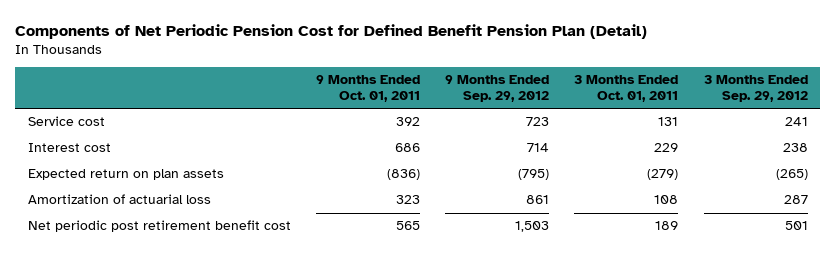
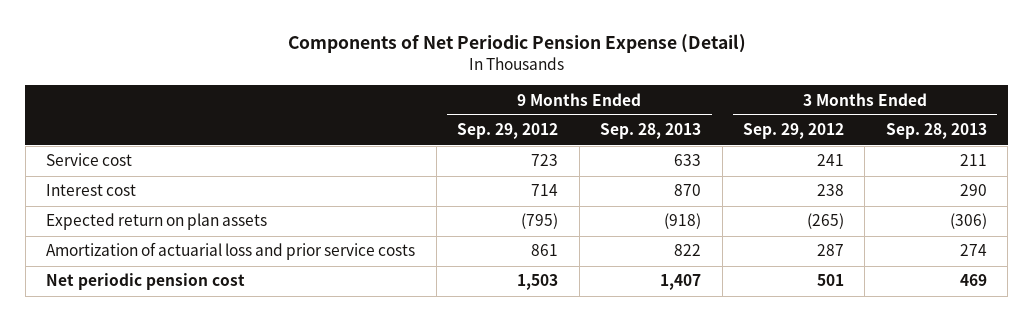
- Components of Net Periodic Pension Cost for Defined Benefit Pension Plan (Detail)
+ Components of Net Periodic Pension Expense (Detail)
- | 9 Months Ended Oct. 01, 2011 | 9 Months Ended Sep. 29, 2012 | 3 Months Ended Oct. 01, 2011 | 3 Months Ended Sep. 29, 2012
+ | 9 Months Ended Sep. 29, 2012 | 9 Months Ended Sep. 28, 2013 | 3 Months Ended Sep. 29, 2012 | 3 Months Ended Sep. 28, 2013
- Amortization of actuarial loss | 323 | 861 | 108 | 287
- Net periodic post retirement benefit cost | 565 | 1,503 | 189 | 501
+ Amortization of actuarial loss and prior service costs | 861 | 822 | 287 | 274
+ Net periodic pension cost | 1,503 | 1,407 | 501 | 469

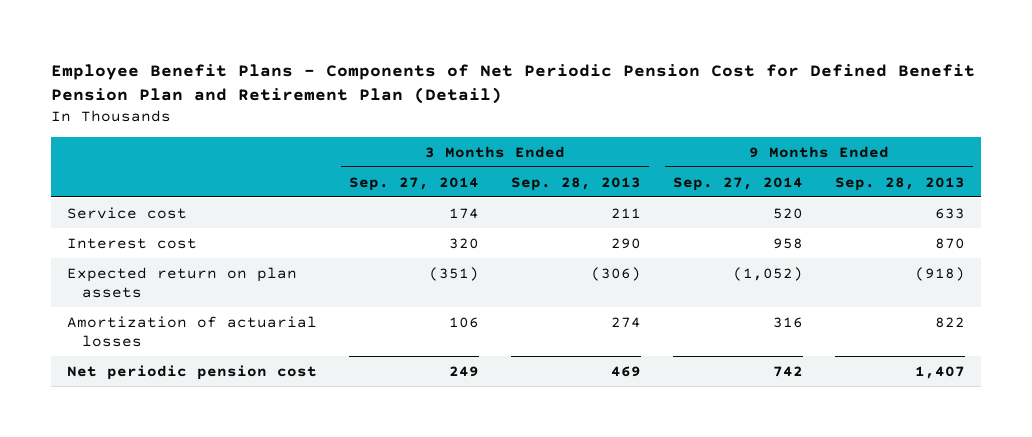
- Components of Net Periodic Pension Expense (Detail)
+ Employee Benefit Plans - Components of Net Periodic Pension Cost for Defined Benefit Pension Plan and Retirement Plan (Detail)
- | 9 Months Ended Sep. 29, 2012 | 9 Months Ended Sep. 28, 2013 | 3 Months Ended Sep. 29, 2012 | 3 Months Ended Sep. 28, 2013
+ | 3 Months Ended Sep. 27, 2014 | 3 Months Ended Sep. 28, 2013 | 9 Months Ended Sep. 27, 2014 | 9 Months Ended Sep. 28, 2013
- Amortization of actuarial loss and prior service costs | 861 | 822 | 287 | 274
+ Amortization of actuarial losses | 106 | 274 | 316 | 822

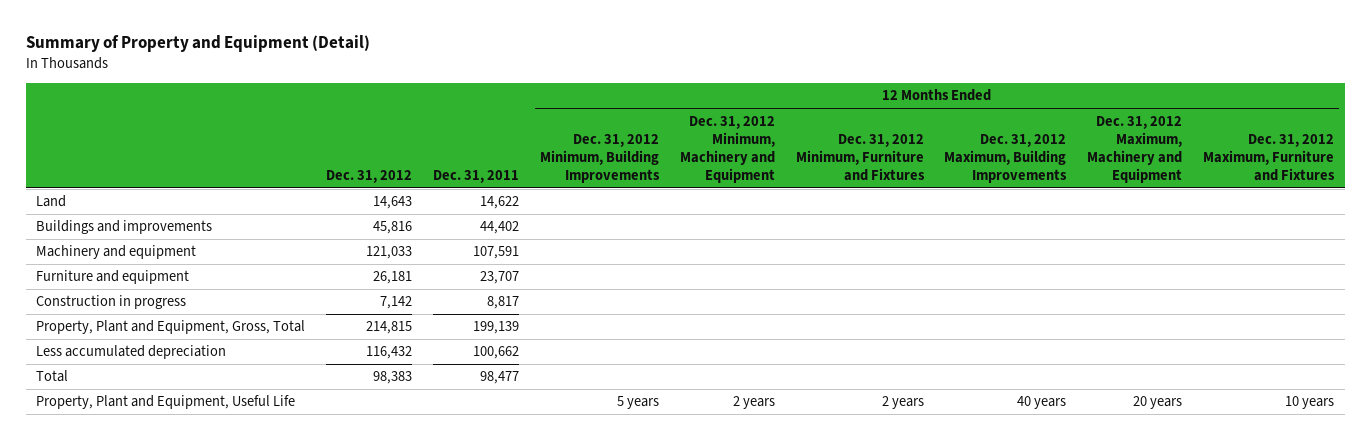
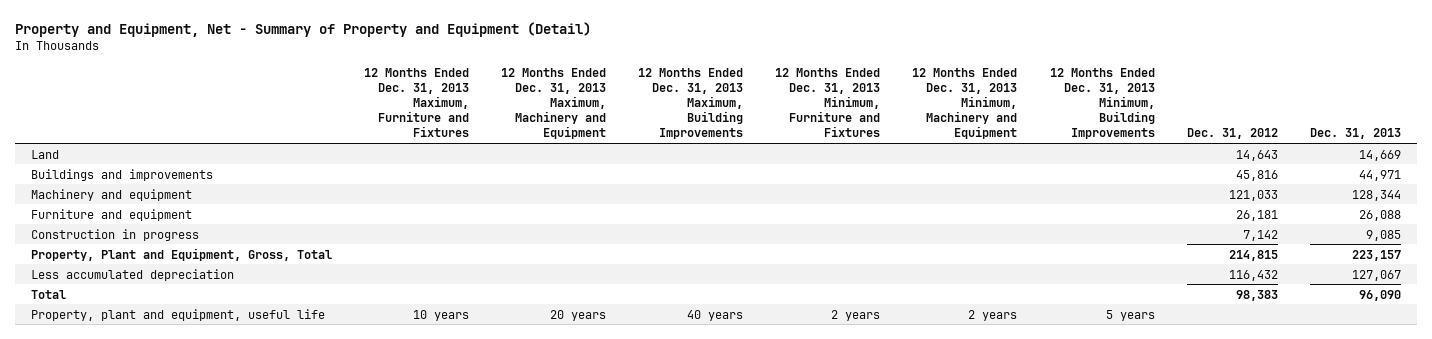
- Summary of Property and Equipment (Detail)
+ Property and Equipment, Net - Summary of Property and Equipment (Detail)
- | Dec. 31, 2012 | Dec. 31, 2011 | 12 Months Ended Dec. 31, 2012 Minimum, Building Improvements | 12 Months Ended Dec. 31, 2012 Minimum, Machinery and Equipment | 12 Months Ended Dec. 31, 2012 Minimum, Furniture and Fixtures | 12 Months Ended Dec. 31, 2012 Maximum, Building Improvements | 12 Months Ended Dec. 31, 2012 Maximum, Machinery and Equipment | 12 Months Ended Dec. 31, 2012 Maximum, Furniture and Fixtures
+ | 12 Months Ended Dec. 31, 2013 Maximum, Furniture and Fixtures | 12 Months Ended Dec. 31, 2013 Maximum, Machinery and Equipment | 12 Months Ended Dec. 31, 2013 Maximum, Building Improvements | 12 Months Ended Dec. 31, 2013 Minimum, Furniture and Fixtures | 12 Months Ended Dec. 31, 2013 Minimum, Machinery and Equipment | 12 Months Ended Dec. 31, 2013 Minimum, Building Improvements | Dec. 31, 2012 | Dec. 31, 2013
- Property, Plant and Equipment, Useful Life | | | 5 years | 2 years | 2 years | 40 years | 20 years | 10 years
+ Property, plant and equipment, useful life | 10 years | 20 years | 40 years | 2 years | 2 years | 5 years | |

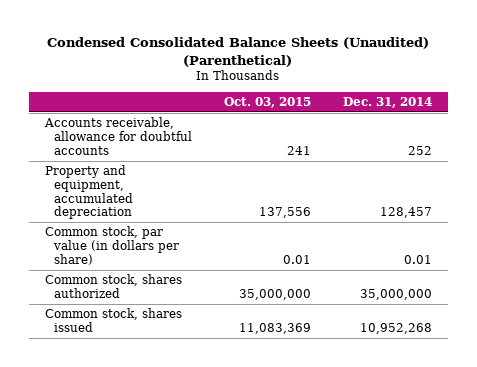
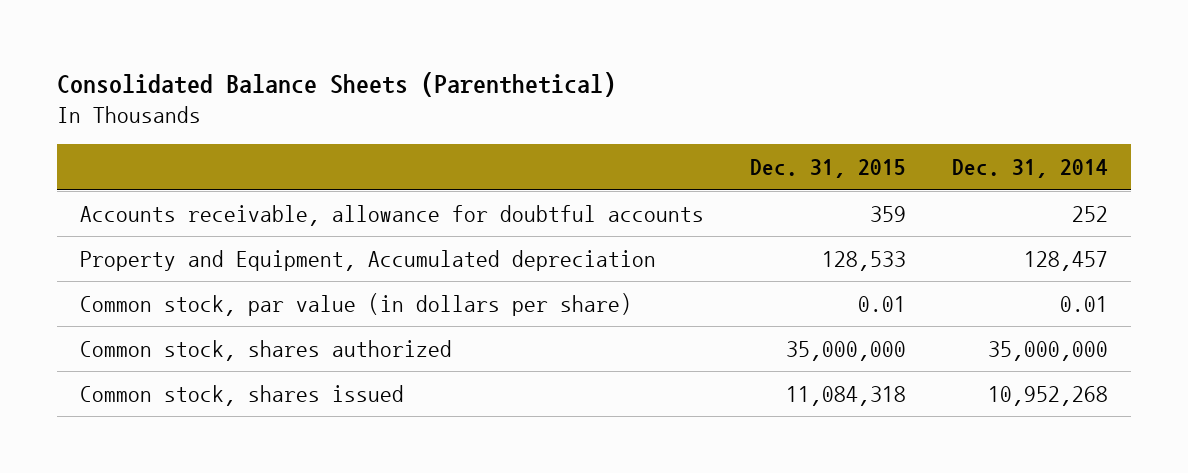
- Condensed Consolidated Balance Sheets (Unaudited) (Parenthetical)
+ Consolidated Balance Sheets (Parenthetical)
- | Oct. 03, 2015 | Dec. 31, 2014
+ | Dec. 31, 2015 | Dec. 31, 2014
- Property and equipment, accumulated depreciation | 137,556 | 128,457
+ Property and Equipment, Accumulated depreciation | 128,533 | 128,457

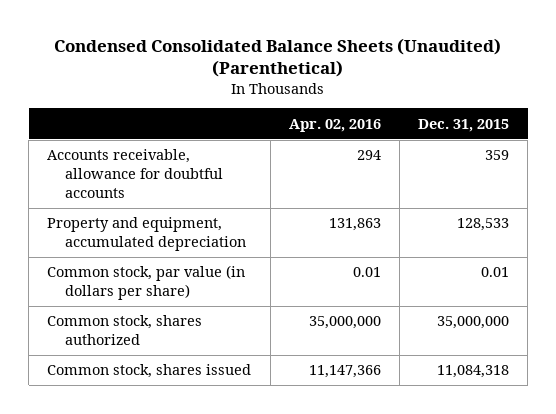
- Consolidated Balance Sheets (Parenthetical)
+ Condensed Consolidated Balance Sheets (Unaudited) (Parenthetical)
- | Dec. 31, 2015 | Dec. 31, 2014
+ | Apr. 02, 2016 | Dec. 31, 2015
- Property and Equipment, Accumulated depreciation | 128,533 | 128,457
+ Property and equipment, accumulated depreciation | 131,863 | 128,533

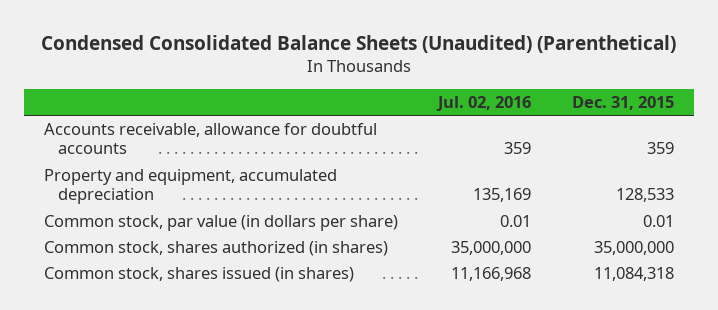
- | Apr. 02, 2016 | Dec. 31, 2015
+ | Jul. 02, 2016 | Dec. 31, 2015
- Common stock, shares authorized | 35,000,000 | 35,000,000
- Common stock, shares issued | 11,147,366 | 11,084,318
+ Common stock, shares authorized (in shares) | 35,000,000 | 35,000,000
+ Common stock, shares issued (in shares) | 11,166,968 | 11,084,318

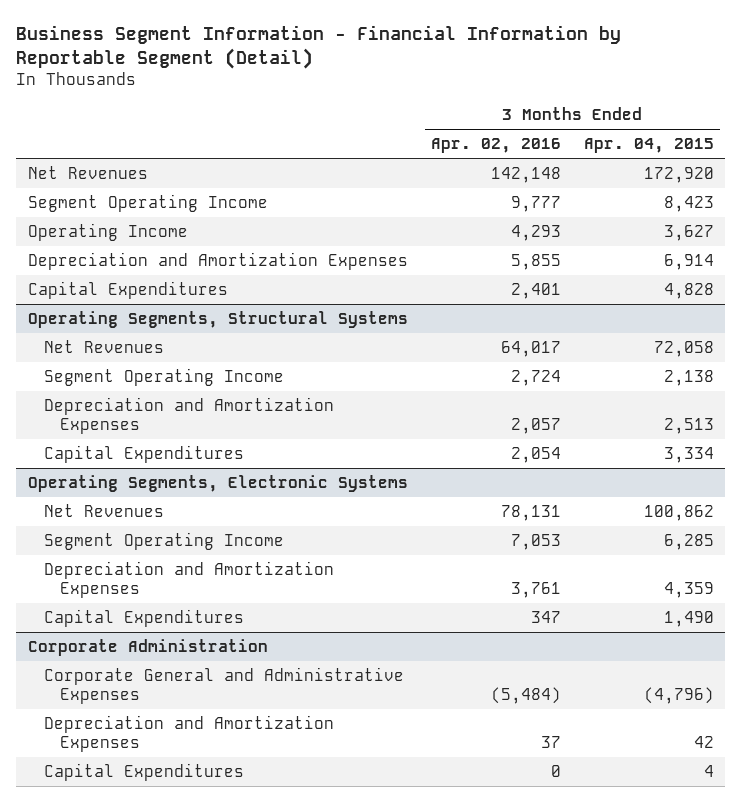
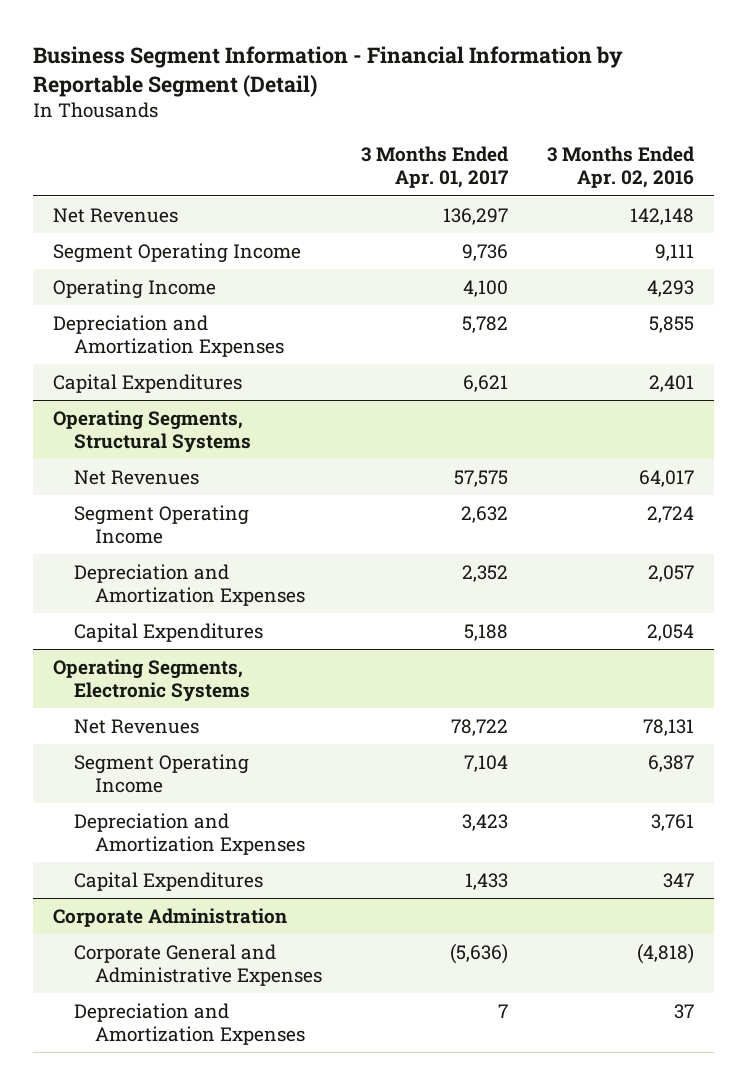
- | 3 Months Ended Apr. 02, 2016 | 3 Months Ended Apr. 04, 2015
+ | 3 Months Ended Apr. 01, 2017 | 3 Months Ended Apr. 02, 2016
- Segment Operating Income | 9,777 | 8,423
+ Segment Operating Income | 9,736 | 9,111
@ Operating Segments, Electronic Systems
- Segment Operating Income | 7,053 | 6,285
+ Segment Operating Income | 7,104 | 6,387
@ Corporate Administration
- Corporate General and Administrative Expenses | (5,484) | (4,796)
+ Corporate General and Administrative Expenses | (5,636) | (4,818)
- Capital Expenditures | 0 | 4

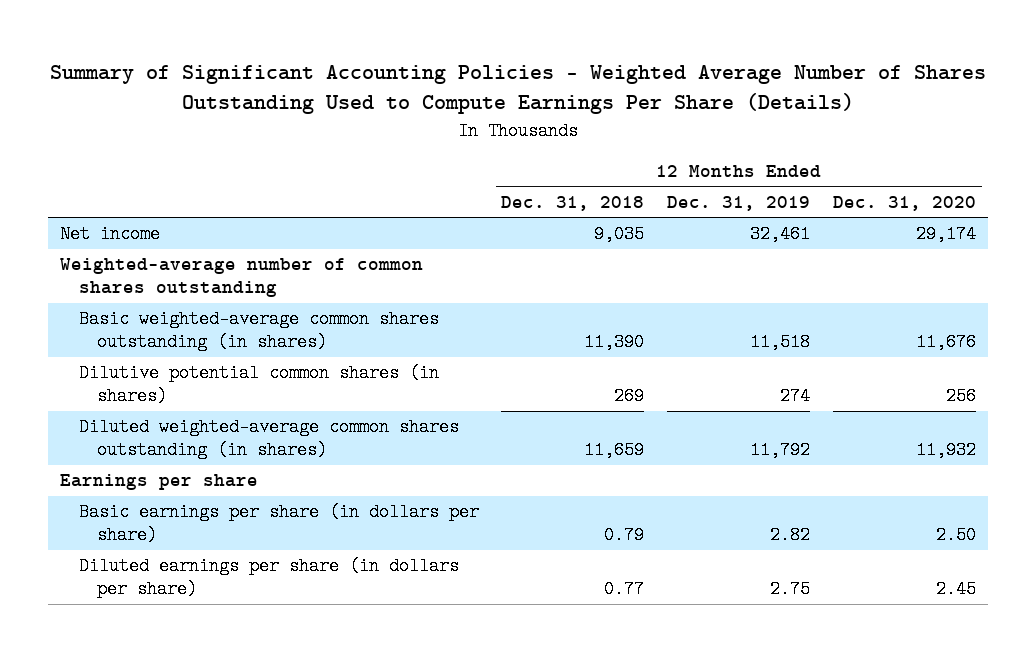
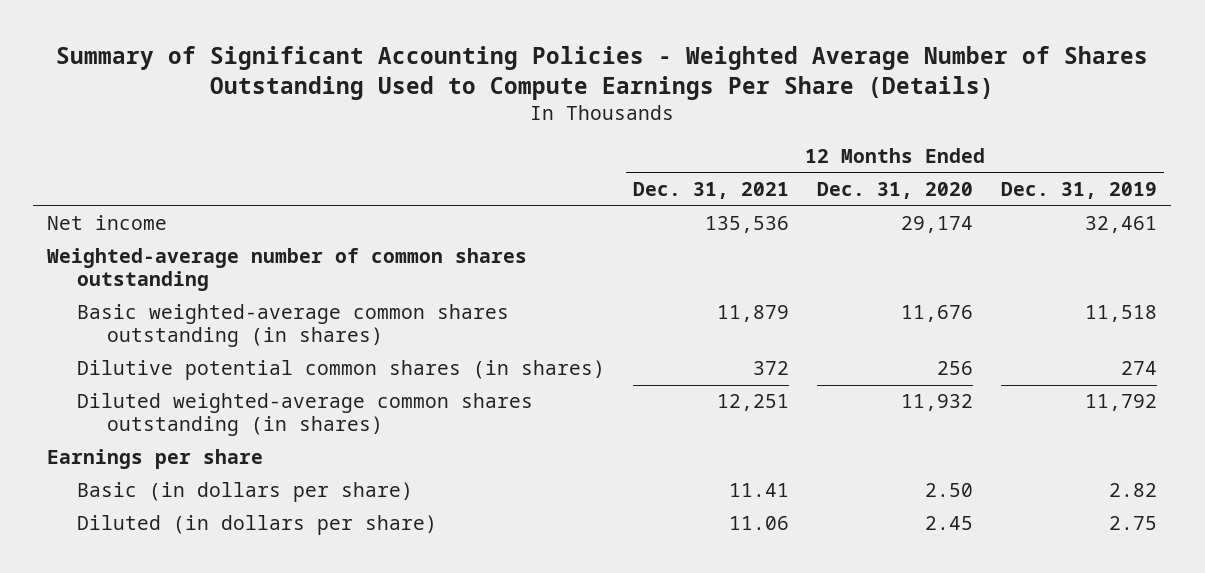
- | 12 Months Ended Dec. 31, 2018 | 12 Months Ended Dec. 31, 2019 | 12 Months Ended Dec. 31, 2020
+ | 12 Months Ended Dec. 31, 2021 | 12 Months Ended Dec. 31, 2020 | 12 Months Ended Dec. 31, 2019
- Basic earnings per share (in dollars per share) | 0.79 | 2.82 | 2.50
- Diluted earnings per share (in dollars per share) | 0.77 | 2.75 | 2.45
+ Basic (in dollars per share) | 11.41 | 2.50 | 2.82
+ Diluted (in dollars per share) | 11.06 | 2.45 | 2.75

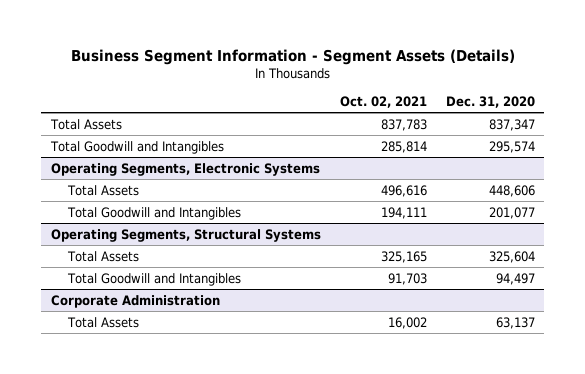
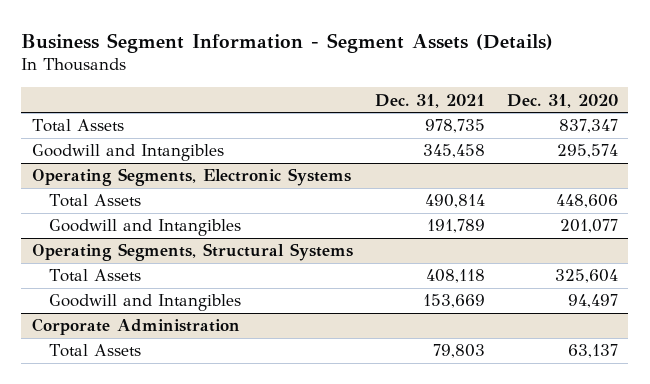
- | Oct. 02, 2021 | Dec. 31, 2020
+ | Dec. 31, 2021 | Dec. 31, 2020
- Total Goodwill and Intangibles | 285,814 | 295,574
+ Goodwill and Intangibles | 345,458 | 295,574
@ Operating Segments, Electronic Systems
- Total Goodwill and Intangibles | 194,111 | 201,077
+ Goodwill and Intangibles | 191,789 | 201,077
@ Operating Segments, Structural Systems
- Total Goodwill and Intangibles | 91,703 | 94,497
+ Goodwill and Intangibles | 153,669 | 94,497

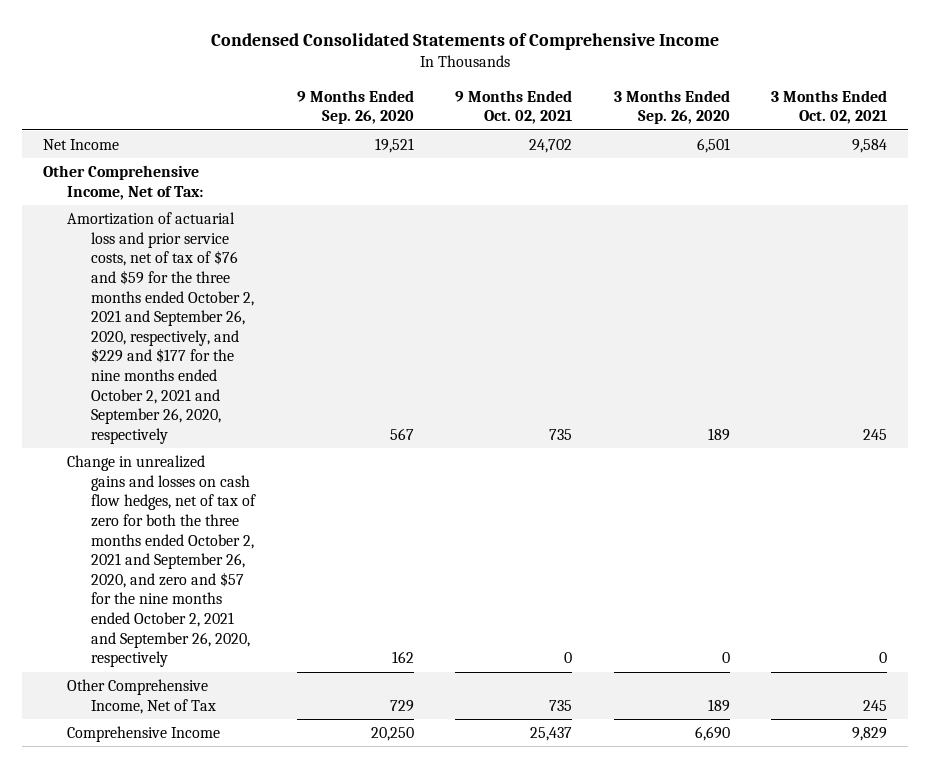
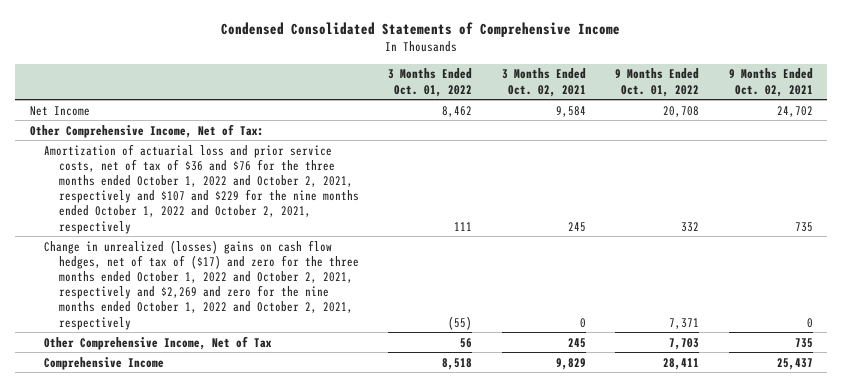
- | 9 Months Ended Sep. 26, 2020 | 9 Months Ended Oct. 02, 2021 | 3 Months Ended Sep. 26, 2020 | 3 Months Ended Oct. 02, 2021
+ | 3 Months Ended Oct. 01, 2022 | 3 Months Ended Oct. 02, 2021 | 9 Months Ended Oct. 01, 2022 | 9 Months Ended Oct. 02, 2021
- Amortization of actuarial loss and prior service costs, net of tax of $76 and $59 for the three months ended October 2, 2021 and September 26, 2020, respectively, and $229 and $177 for the nine months ended October 2, 2021 and September 26, 2020, respectively | 567 | 735 | 189 | 245
- Change in unrealized gains and losses on cash flow hedges, net of tax of zero for both the three months ended October 2, 2021 and September 26, 2020, and zero and $57 for the nine months ended October 2, 2021 and September 26, 2020, respectively | 162 | 0 | 0 | 0
+ Amortization of actuarial loss and prior service costs, net of tax of $36 and $76 for the three months ended October 1, 2022 and October 2, 2021, respectively and $107 and $229 for the nine months ended October 1, 2022 and October 2, 2021, respectively | 111 | 245 | 332 | 735
+ Change in unrealized (losses) gains on cash flow hedges, net of tax of ($17) and zero for the three months ended October 1, 2022 and October 2, 2021, respectively and $2,269 and zero for the nine months ended October 1, 2022 and October 2, 2021, respectively | (55) | 0 | 7,371 | 0

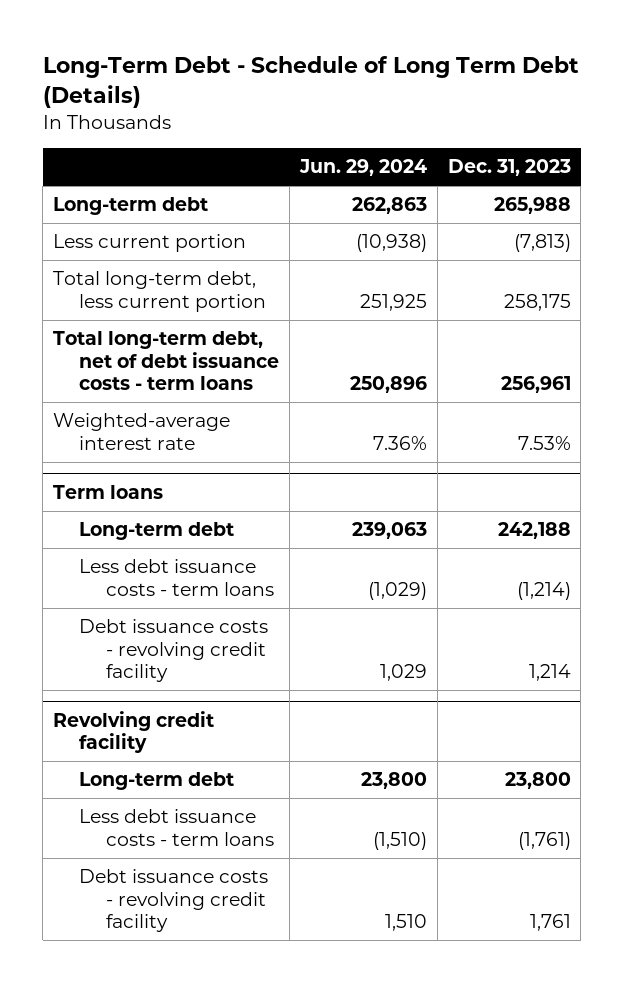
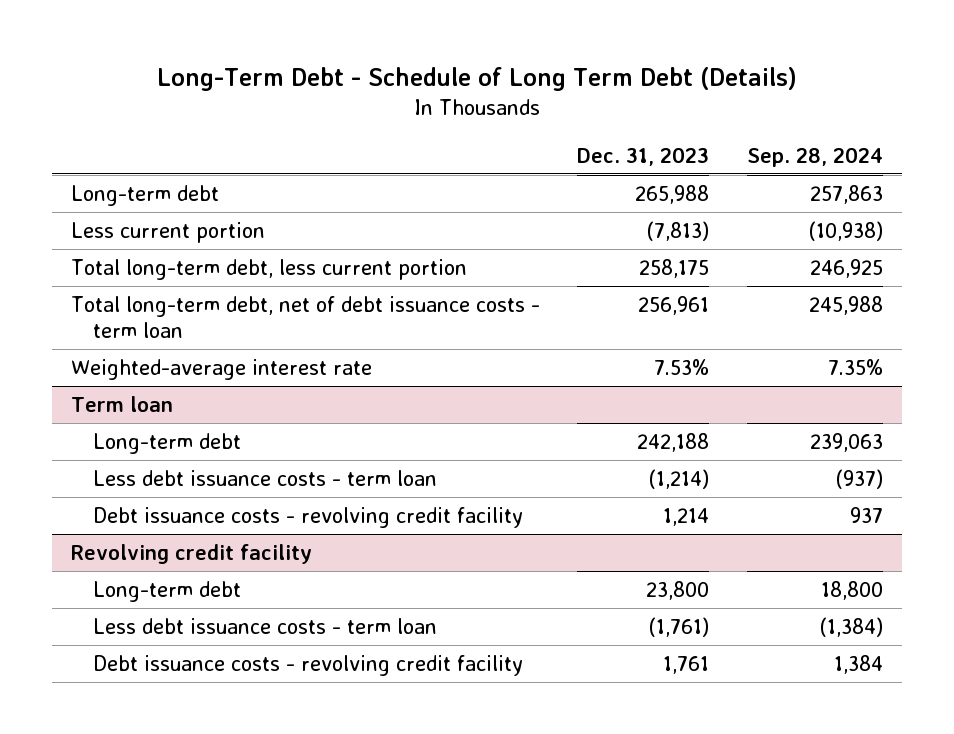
- | Jun. 29, 2024 | Dec. 31, 2023
+ | Dec. 31, 2023 | Sep. 28, 2024
- Total long-term debt, net of debt issuance costs - term loans | 250,896 | 256,961
+ Total long-term debt, net of debt issuance costs - term loan | 256,961 | 245,988
- Term loans
+ Term loan
- Less debt issuance costs - term loans | (1,029) | (1,214)
+ Less debt issuance costs - term loan | (1,214) | (937)
@ Revolving credit facility
- Less debt issuance costs - term loans | (1,510) | (1,761)
+ Less debt issuance costs - term loan | (1,761) | (1,384)

